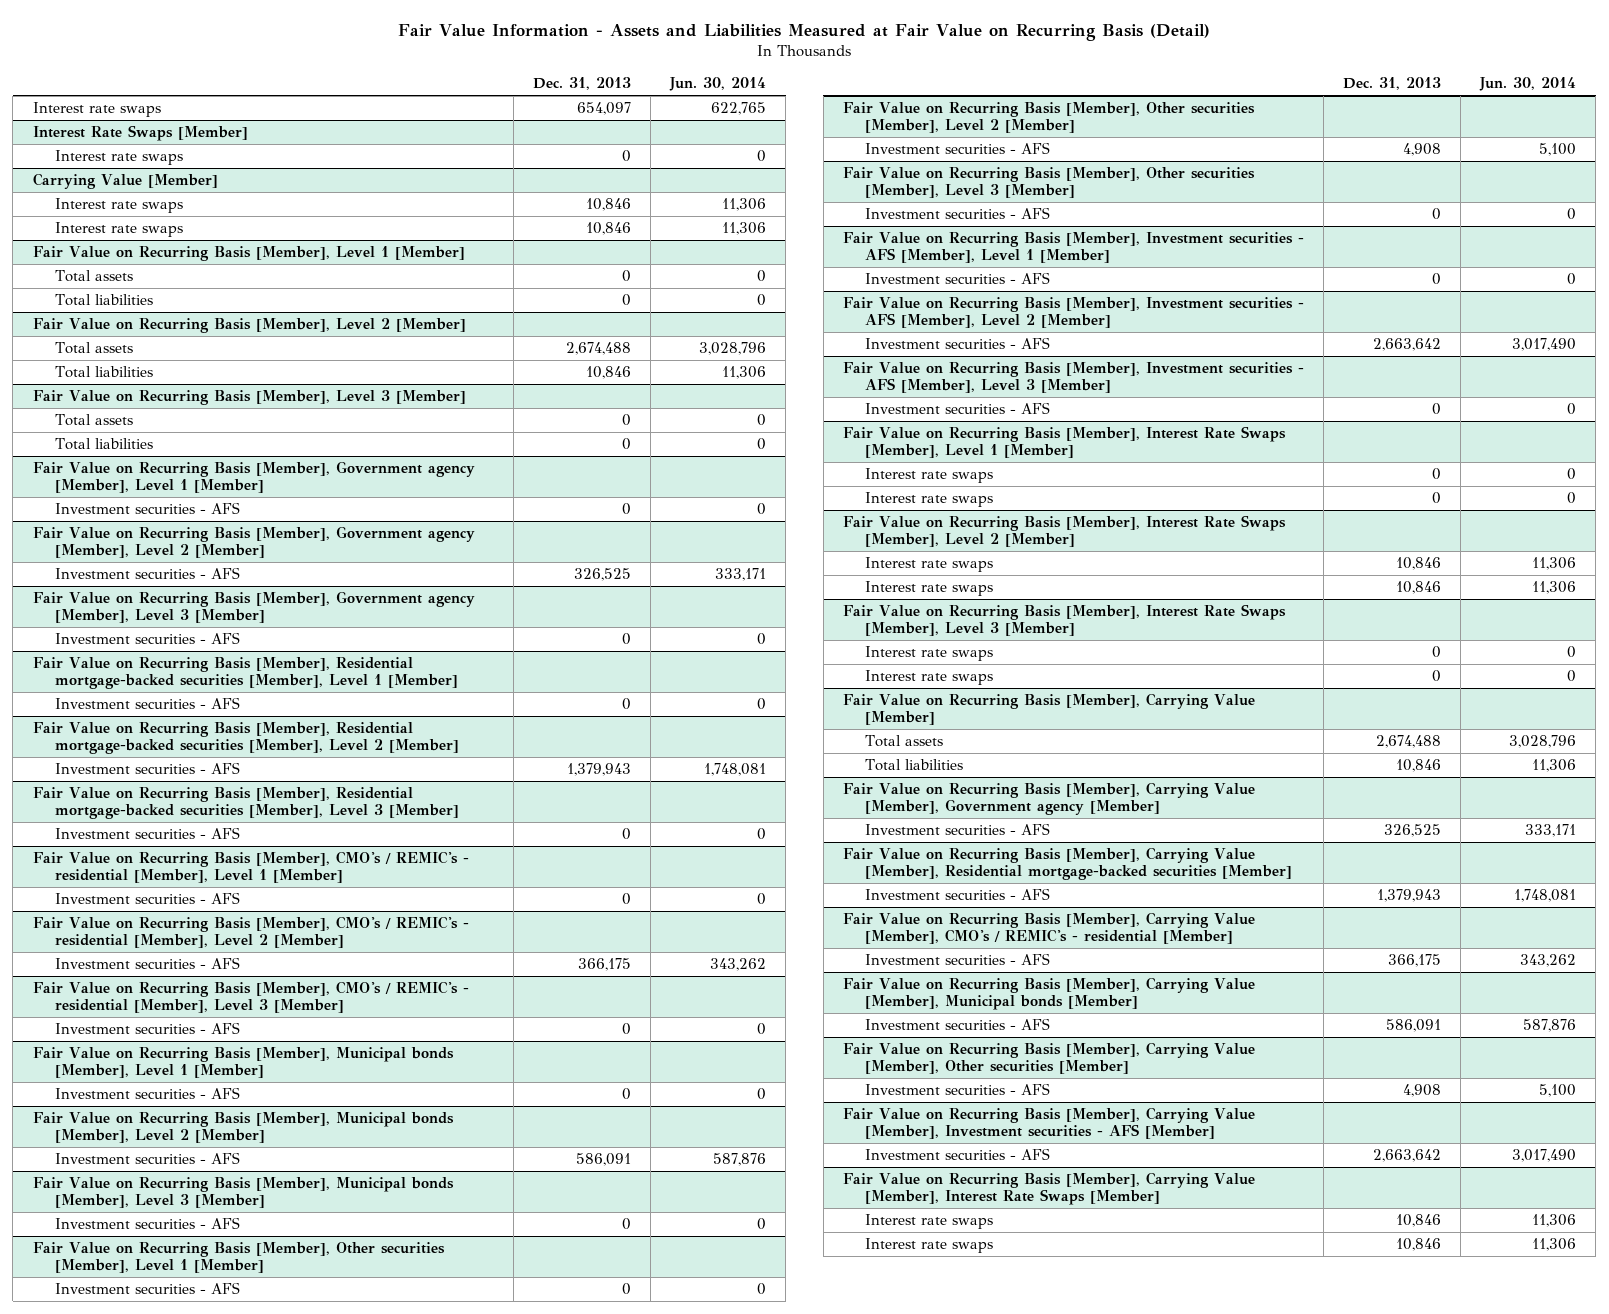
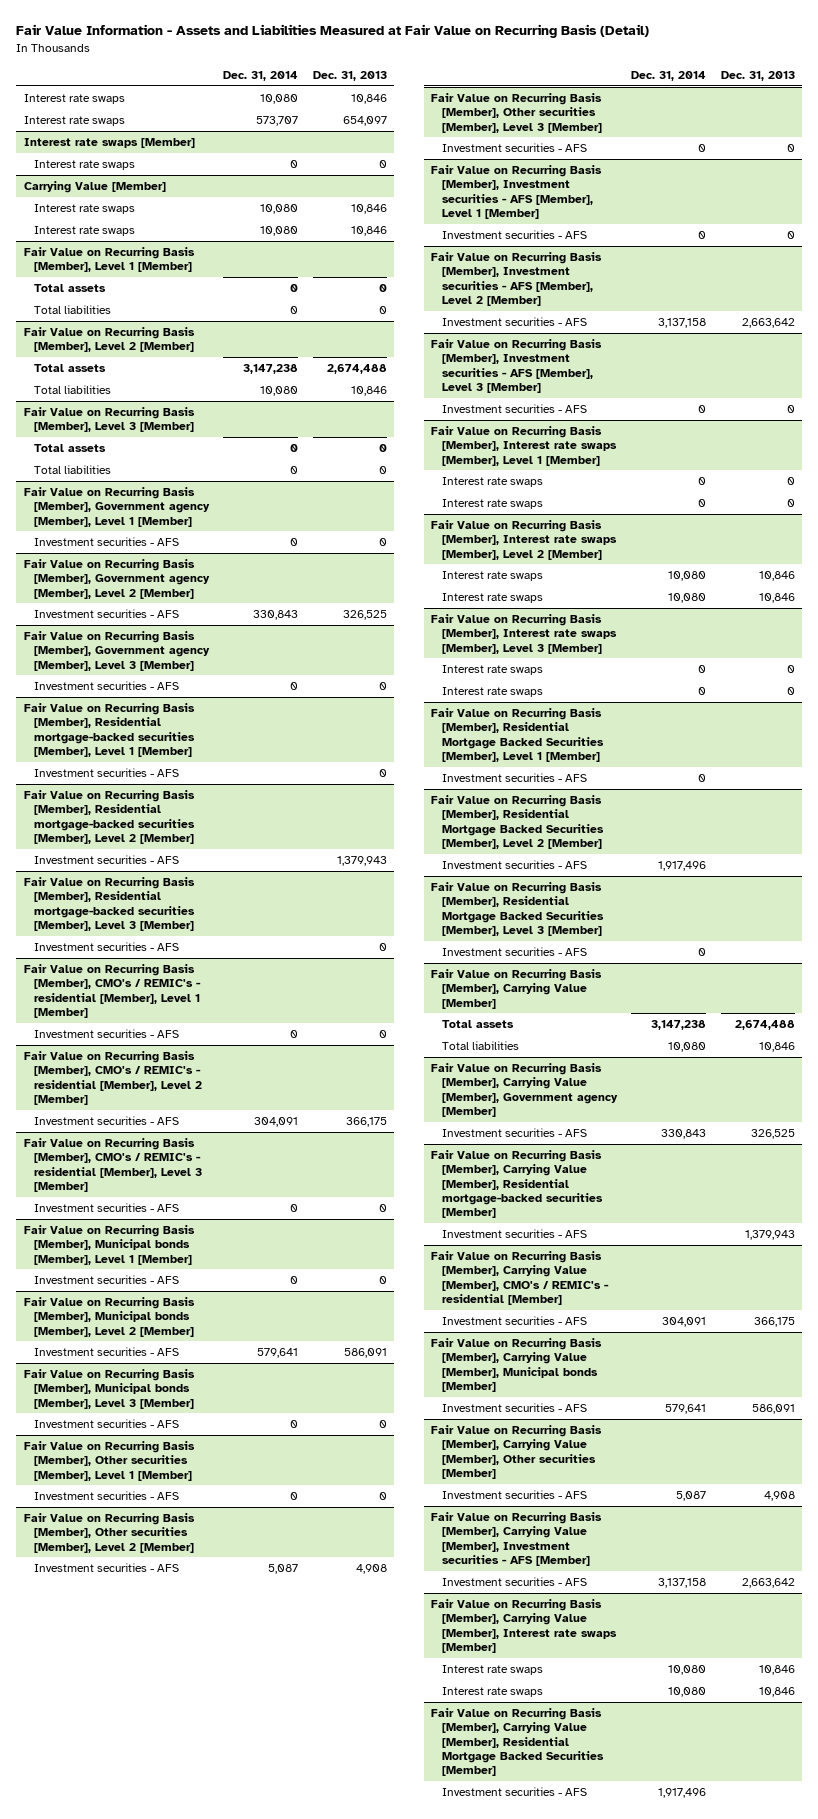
- | Dec. 31, 2013 | Jun. 30, 2014
+ | Dec. 31, 2014 | Dec. 31, 2013
+ Interest rate swaps | 10,080 | 10,846
- Interest Rate Swaps [Member]
+ Interest rate swaps [Member]
- Fair Value on Recurring Basis [Member], Interest Rate Swaps [Member], Level 1 [Member]
+ Fair Value on Recurring Basis [Member], Interest rate swaps [Member], Level 1 [Member]
- Fair Value on Recurring Basis [Member], Interest Rate Swaps [Member], Level 2 [Member]
+ Fair Value on Recurring Basis [Member], Interest rate swaps [Member], Level 2 [Member]
- Fair Value on Recurring Basis [Member], Interest Rate Swaps [Member], Level 3 [Member]
+ Fair Value on Recurring Basis [Member], Interest rate swaps [Member], Level 3 [Member]
+ Fair Value on Recurring Basis [Member], Residential Mortgage Backed Securities [Member], Level 1 [Member]
+ Investment securities - AFS | 0 |
+ Fair Value on Recurring Basis [Member], Residential Mortgage Backed Securities [Member], Level 2 [Member]
+ Investment securities - AFS | 1,917,496 |
+ Fair Value on Recurring Basis [Member], Residential Mortgage Backed Securities [Member], Level 3 [Member]
+ Investment securities - AFS | 0 |
- Fair Value on Recurring Basis [Member], Carrying Value [Member], Interest Rate Swaps [Member]
+ Fair Value on Recurring Basis [Member], Carrying Value [Member], Interest rate swaps [Member]
+ Fair Value on Recurring Basis [Member], Carrying Value [Member], Residential Mortgage Backed Securities [Member]
+ Investment securities - AFS | 1,917,496 |

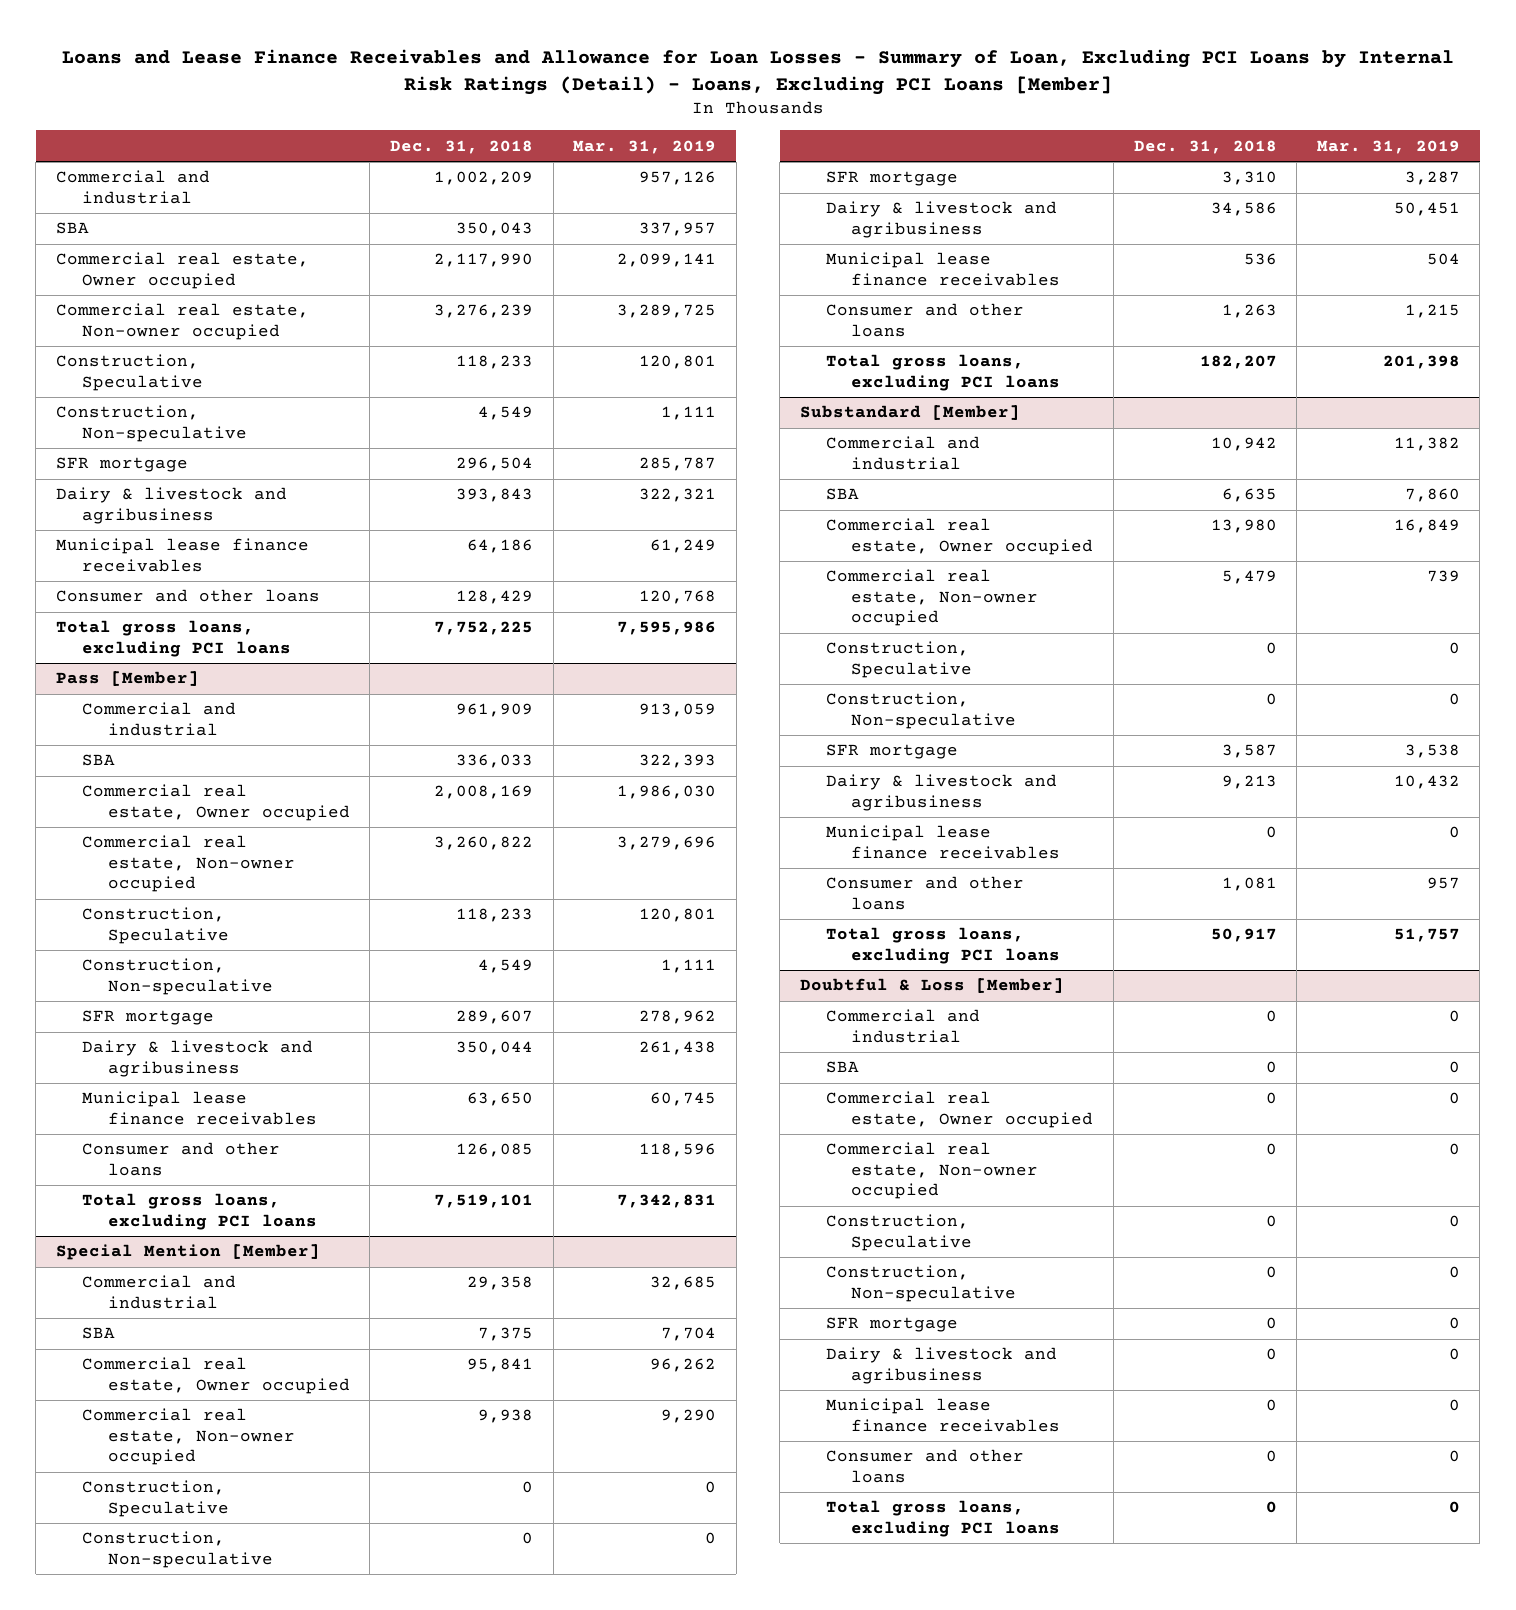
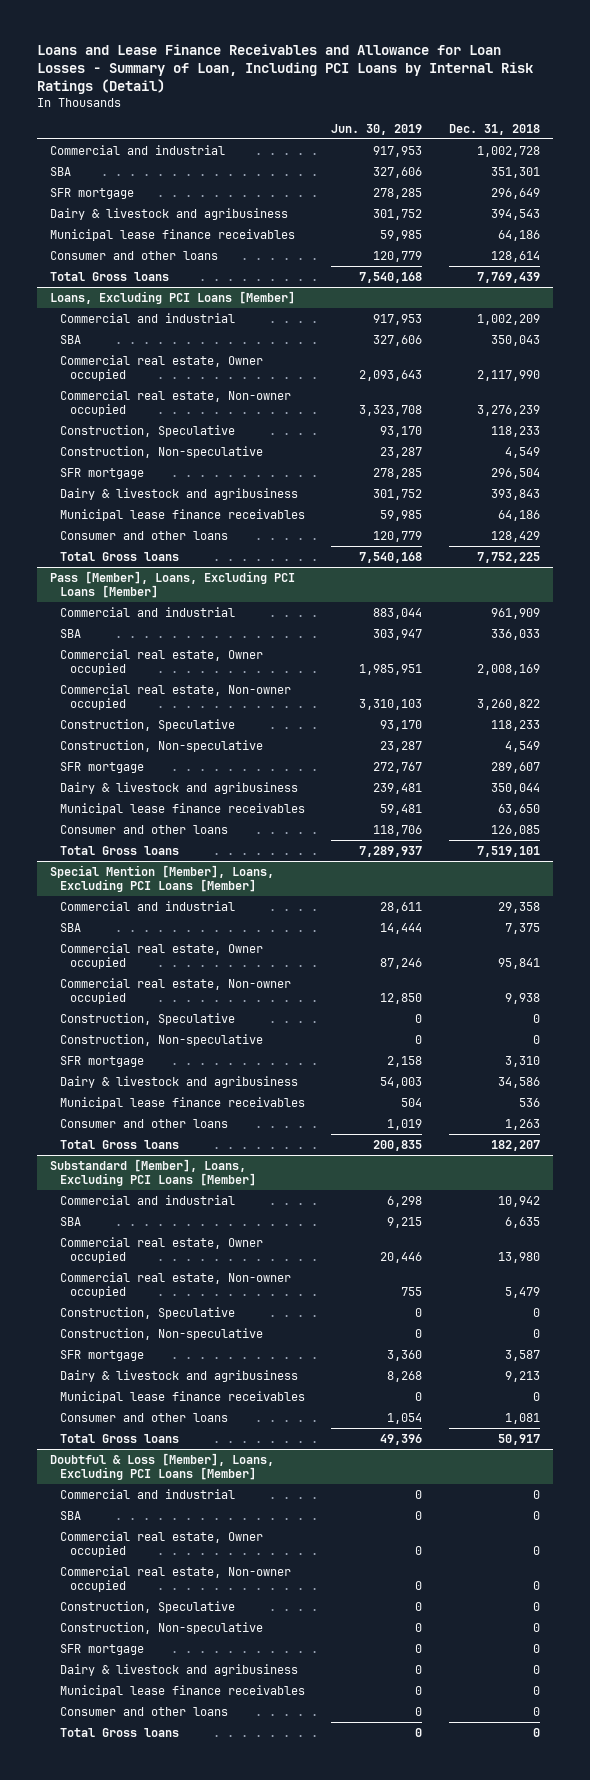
- Loans and Lease Finance Receivables and Allowance for Loan Losses - Summary of Loan, Excluding PCI Loans by Internal Risk Ratings (Detail) - Loans, Excluding PCI Loans [Member]
+ Loans and Lease Finance Receivables and Allowance for Loan Losses - Summary of Loan, Including PCI Loans by Internal Risk Ratings (Detail)
- | Dec. 31, 2018 | Mar. 31, 2019
+ | Jun. 30, 2019 | Dec. 31, 2018
+ Commercial and industrial | 917,953 | 1,002,728
+ SBA | 327,606 | 351,301
+ SFR mortgage | 278,285 | 296,649
+ Dairy & livestock and agribusiness | 301,752 | 394,543
+ Municipal lease finance receivables | 59,985 | 64,186
+ Consumer and other loans | 120,779 | 128,614
+ Total Gross loans | 7,540,168 | 7,769,439
+ Loans, Excluding PCI Loans [Member]
- Total gross loans, excluding PCI loans | 7,752,225 | 7,595,986
- Pass [Member]
+ Total Gross loans | 7,540,168 | 7,752,225
+ Pass [Member], Loans, Excluding PCI Loans [Member]
- Total gross loans, excluding PCI loans | 7,519,101 | 7,342,831
- Special Mention [Member]
+ Total Gross loans | 7,289,937 | 7,519,101
+ Special Mention [Member], Loans, Excluding PCI Loans [Member]
- Total gross loans, excluding PCI loans | 182,207 | 201,398
- Substandard [Member]
+ Total Gross loans | 200,835 | 182,207
+ Substandard [Member], Loans, Excluding PCI Loans [Member]
- Total gross loans, excluding PCI loans | 50,917 | 51,757
- Doubtful & Loss [Member]
+ Total Gross loans | 49,396 | 50,917
+ Doubtful & Loss [Member], Loans, Excluding PCI Loans [Member]
- Total gross loans, excluding PCI loans | 0 | 0
+ Total Gross loans | 0 | 0

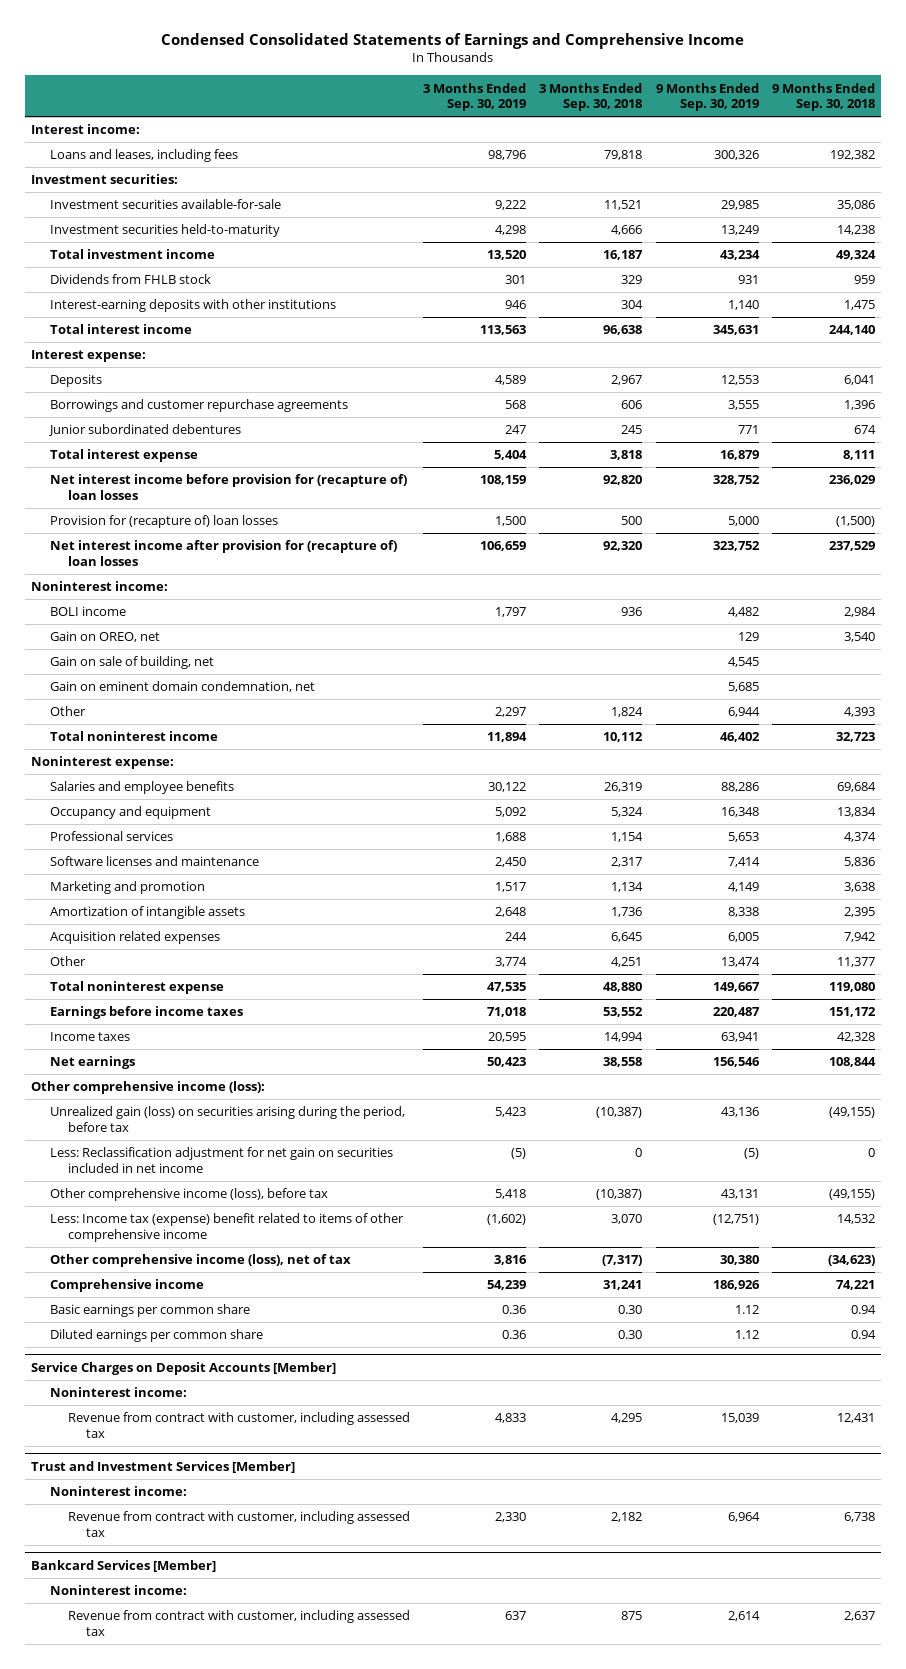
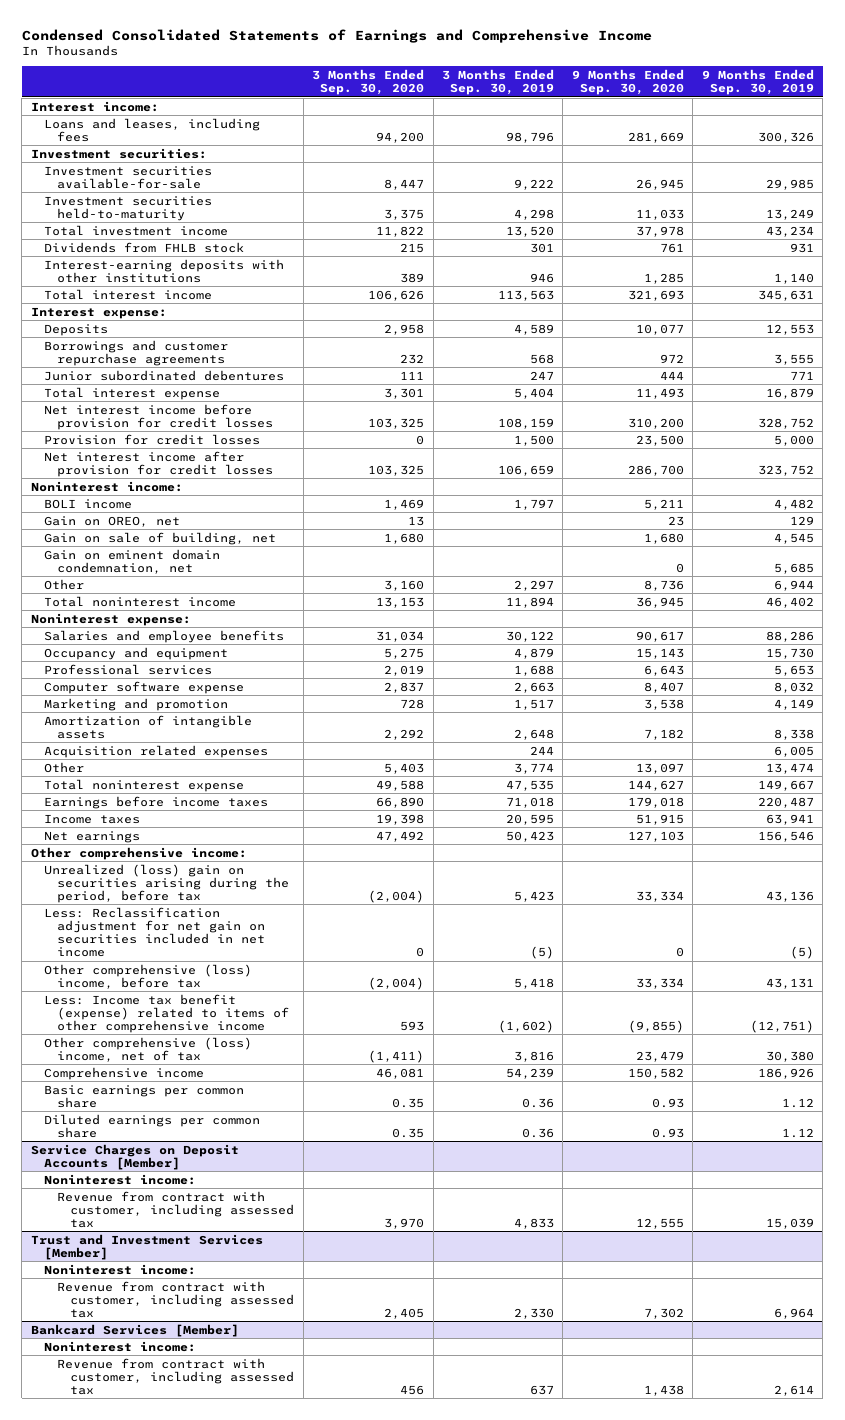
- | 3 Months Ended Sep. 30, 2019 | 3 Months Ended Sep. 30, 2018 | 9 Months Ended Sep. 30, 2019 | 9 Months Ended Sep. 30, 2018
+ | 3 Months Ended Sep. 30, 2020 | 3 Months Ended Sep. 30, 2019 | 9 Months Ended Sep. 30, 2020 | 9 Months Ended Sep. 30, 2019
- Net interest income before provision for (recapture of) loan losses | 108,159 | 92,820 | 328,752 | 236,029
- Provision for (recapture of) loan losses | 1,500 | 500 | 5,000 | (1,500)
- Net interest income after provision for (recapture of) loan losses | 106,659 | 92,320 | 323,752 | 237,529
+ Net interest income before provision for credit losses | 103,325 | 108,159 | 310,200 | 328,752
+ Provision for credit losses | 0 | 1,500 | 23,500 | 5,000
+ Net interest income after provision for credit losses | 103,325 | 106,659 | 286,700 | 323,752
- Occupancy and equipment | 5,092 | 5,324 | 16,348 | 13,834
+ Occupancy and equipment | 5,275 | 4,879 | 15,143 | 15,730
- Software licenses and maintenance | 2,450 | 2,317 | 7,414 | 5,836
+ Computer software expense | 2,837 | 2,663 | 8,407 | 8,032
- Other comprehensive income (loss):
- Unrealized gain (loss) on securities arising during the period, before tax | 5,423 | (10,387) | 43,136 | (49,155)
+ Other comprehensive income:
+ Unrealized (loss) gain on securities arising during the period, before tax | (2,004) | 5,423 | 33,334 | 43,136
- Other comprehensive income (loss), before tax | 5,418 | (10,387) | 43,131 | (49,155)
- Less: Income tax (expense) benefit related to items of other comprehensive income | (1,602) | 3,070 | (12,751) | 14,532
- Other comprehensive income (loss), net of tax | 3,816 | (7,317) | 30,380 | (34,623)
+ Other comprehensive (loss) income, before tax | (2,004) | 5,418 | 33,334 | 43,131
+ Less: Income tax benefit (expense) related to items of other comprehensive income | 593 | (1,602) | (9,855) | (12,751)
+ Other comprehensive (loss) income, net of tax | (1,411) | 3,816 | 23,479 | 30,380

